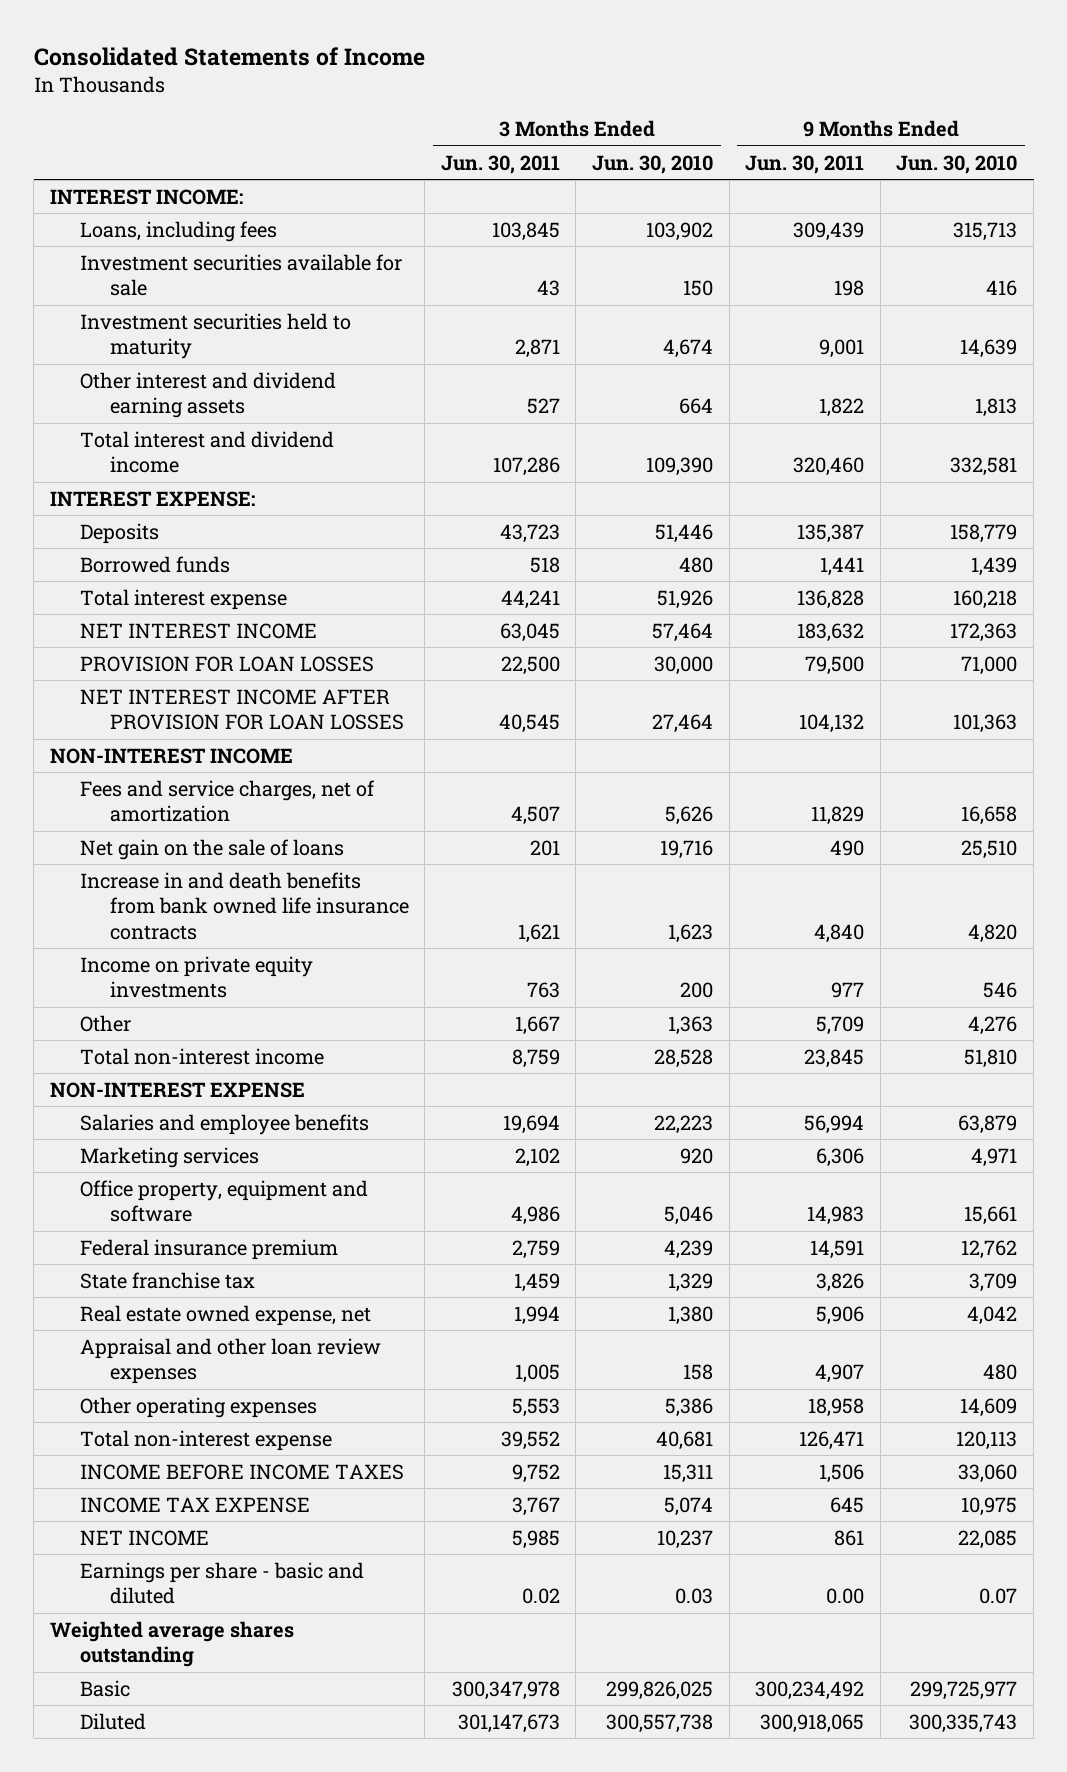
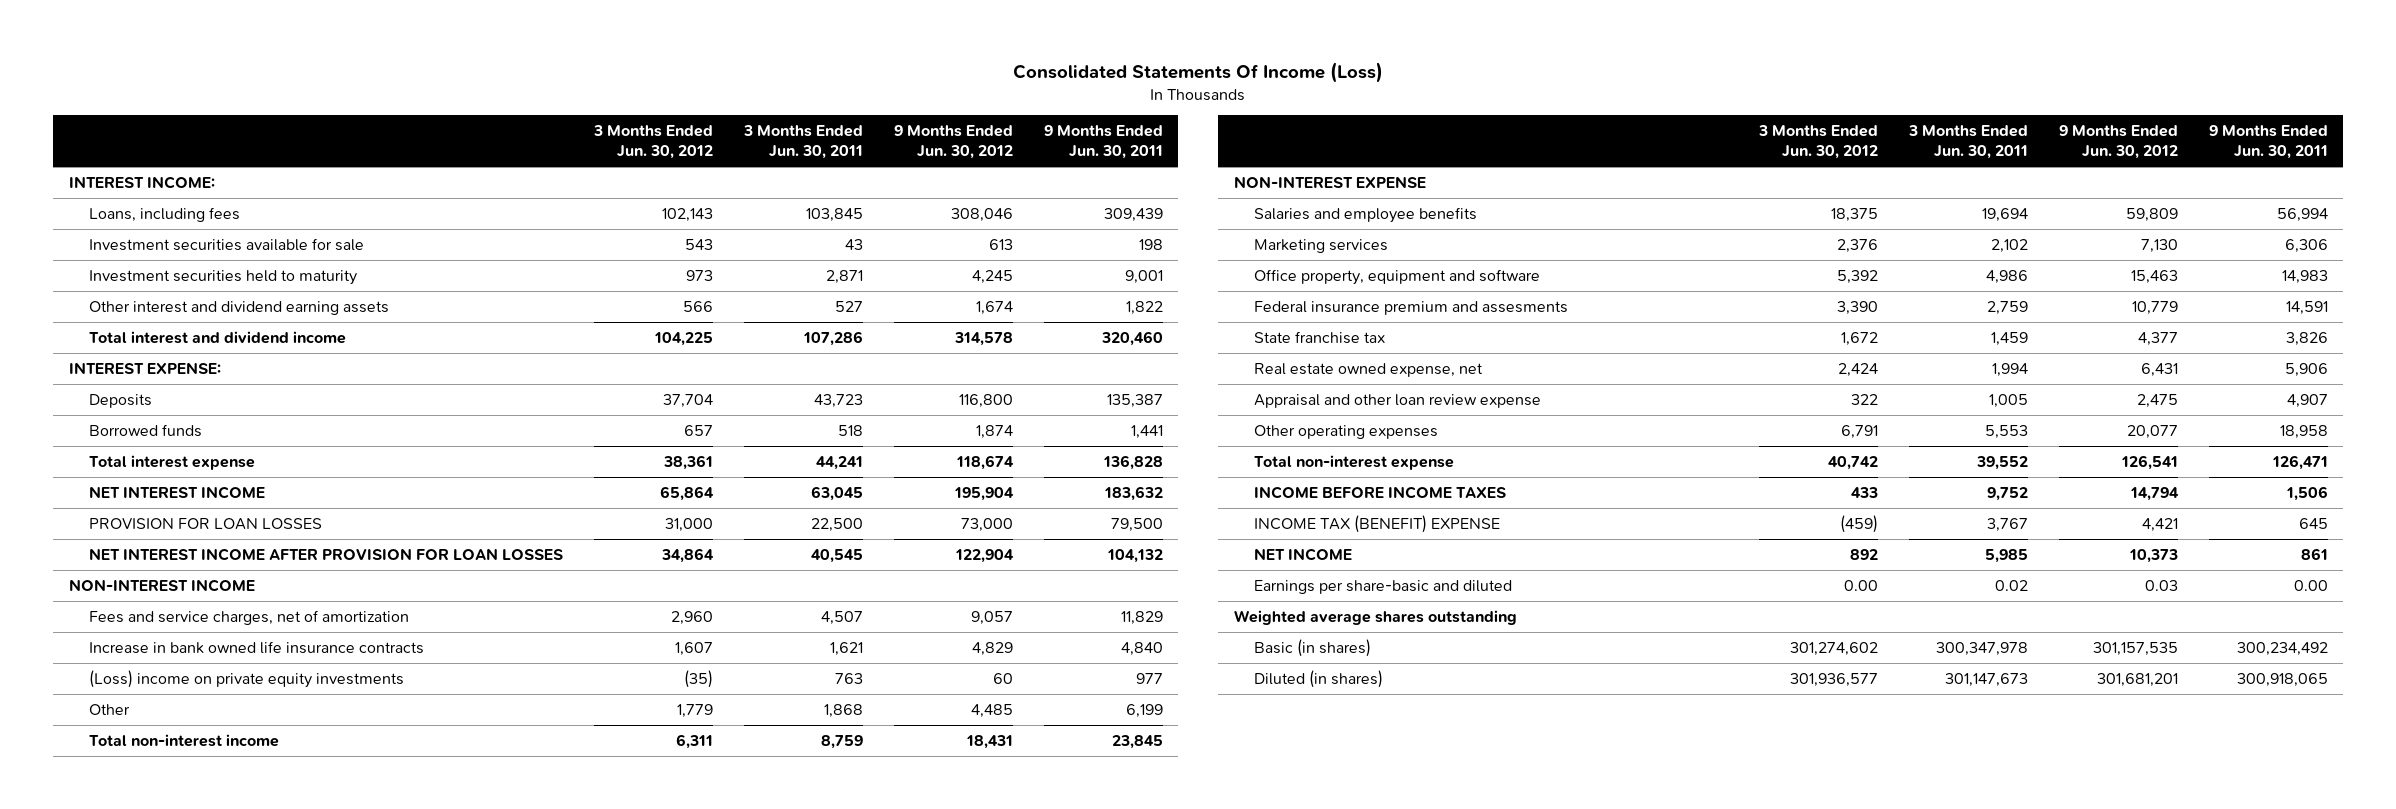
- Consolidated Statements of Income
+ Consolidated Statements Of Income (Loss)
- | 3 Months Ended Jun. 30, 2011 | 3 Months Ended Jun. 30, 2010 | 9 Months Ended Jun. 30, 2011 | 9 Months Ended Jun. 30, 2010
+ | 3 Months Ended Jun. 30, 2012 | 3 Months Ended Jun. 30, 2011 | 9 Months Ended Jun. 30, 2012 | 9 Months Ended Jun. 30, 2011
- Net gain on the sale of loans | 201 | 19,716 | 490 | 25,510
- Increase in and death benefits from bank owned life insurance contracts | 1,621 | 1,623 | 4,840 | 4,820
- Income on private equity investments | 763 | 200 | 977 | 546
- Other | 1,667 | 1,363 | 5,709 | 4,276
+ Increase in bank owned life insurance contracts | 1,607 | 1,621 | 4,829 | 4,840
+ (Loss) income on private equity investments | (35) | 763 | 60 | 977
+ Other | 1,779 | 1,868 | 4,485 | 6,199
- Federal insurance premium | 2,759 | 4,239 | 14,591 | 12,762
+ Federal insurance premium and assesments | 3,390 | 2,759 | 10,779 | 14,591
- Appraisal and other loan review expenses | 1,005 | 158 | 4,907 | 480
+ Appraisal and other loan review expense | 322 | 1,005 | 2,475 | 4,907
- INCOME TAX EXPENSE | 3,767 | 5,074 | 645 | 10,975
+ INCOME TAX (BENEFIT) EXPENSE | (459) | 3,767 | 4,421 | 645
- Earnings per share - basic and diluted | 0.02 | 0.03 | 0.00 | 0.07
+ Earnings per share-basic and diluted | 0.00 | 0.02 | 0.03 | 0.00
- Basic | 300,347,978 | 299,826,025 | 300,234,492 | 299,725,977
- Diluted | 301,147,673 | 300,557,738 | 300,918,065 | 300,335,743
+ Basic (in shares) | 301,274,602 | 300,347,978 | 301,157,535 | 300,234,492
+ Diluted (in shares) | 301,936,577 | 301,147,673 | 301,681,201 | 300,918,065

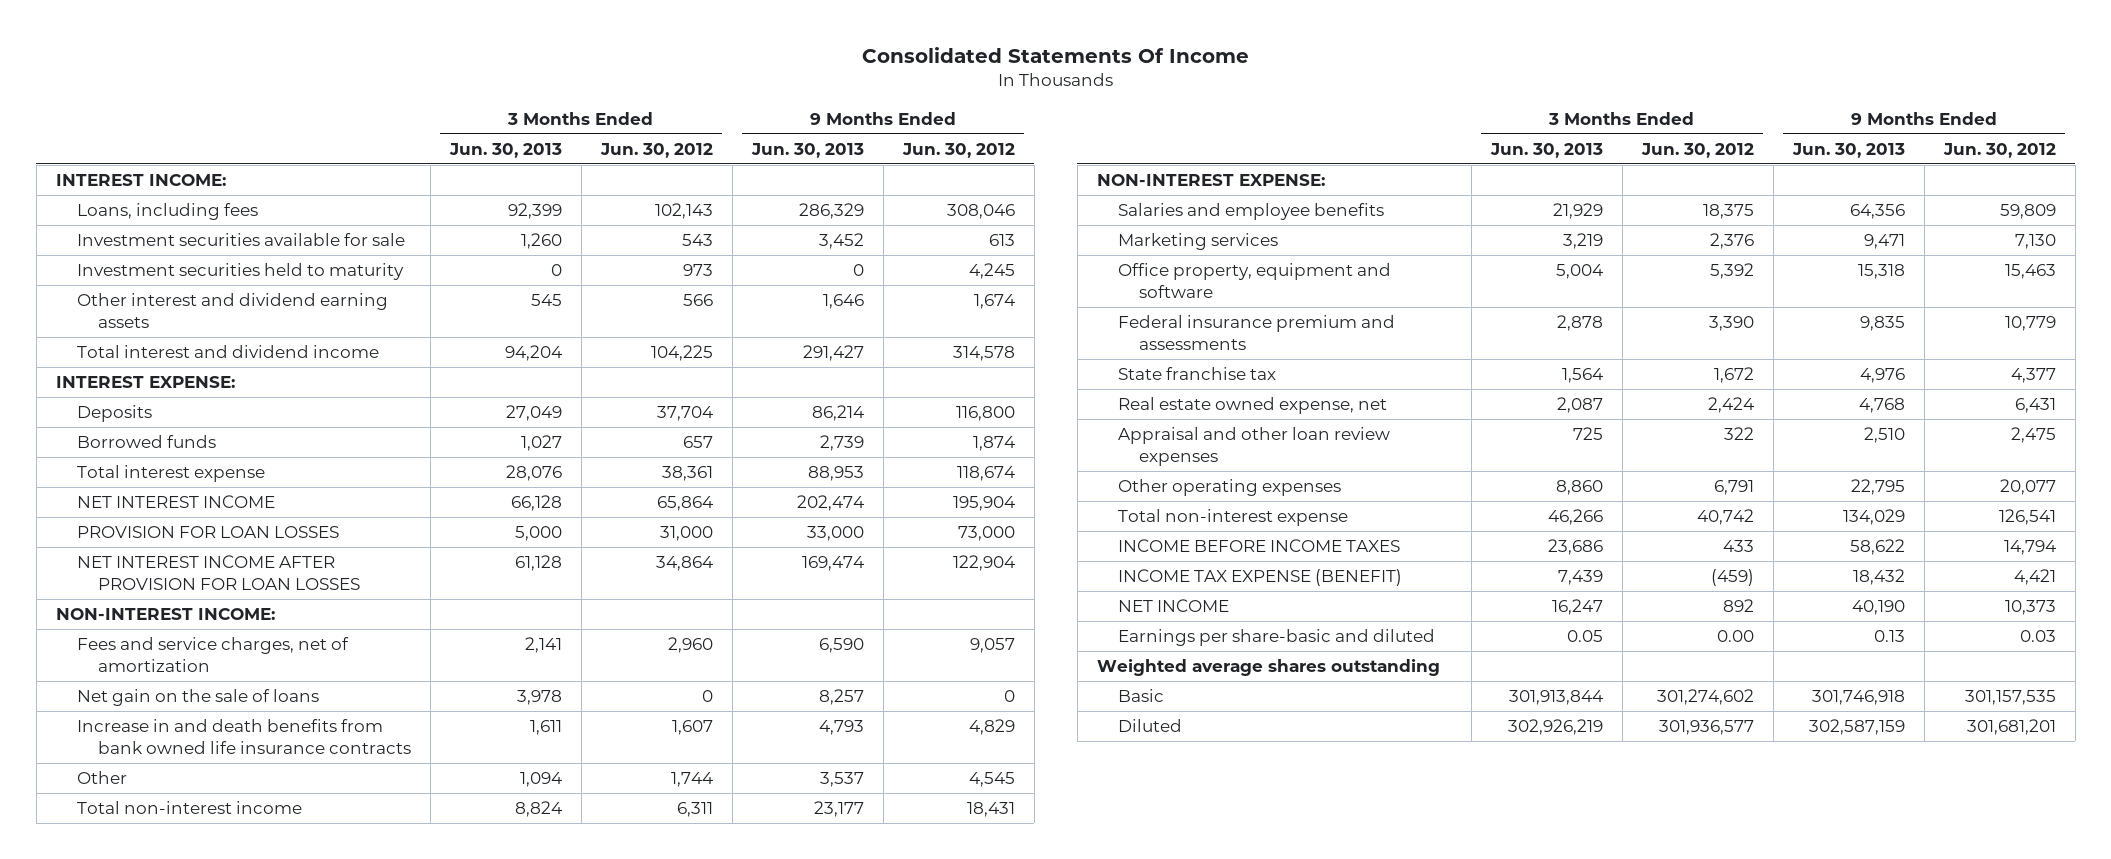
- Consolidated Statements Of Income (Loss)
+ Consolidated Statements Of Income
- | 3 Months Ended Jun. 30, 2012 | 3 Months Ended Jun. 30, 2011 | 9 Months Ended Jun. 30, 2012 | 9 Months Ended Jun. 30, 2011
+ | 3 Months Ended Jun. 30, 2013 | 3 Months Ended Jun. 30, 2012 | 9 Months Ended Jun. 30, 2013 | 9 Months Ended Jun. 30, 2012
- NON-INTEREST INCOME
+ NON-INTEREST INCOME:
- Increase in bank owned life insurance contracts | 1,607 | 1,621 | 4,829 | 4,840
- (Loss) income on private equity investments | (35) | 763 | 60 | 977
- Other | 1,779 | 1,868 | 4,485 | 6,199
+ Net gain on the sale of loans | 3,978 | 0 | 8,257 | 0
+ Increase in and death benefits from bank owned life insurance contracts | 1,611 | 1,607 | 4,793 | 4,829
+ Other | 1,094 | 1,744 | 3,537 | 4,545
- NON-INTEREST EXPENSE
+ NON-INTEREST EXPENSE:
- Federal insurance premium and assesments | 3,390 | 2,759 | 10,779 | 14,591
+ Federal insurance premium and assessments | 2,878 | 3,390 | 9,835 | 10,779
- Appraisal and other loan review expense | 322 | 1,005 | 2,475 | 4,907
+ Appraisal and other loan review expenses | 725 | 322 | 2,510 | 2,475
- INCOME TAX (BENEFIT) EXPENSE | (459) | 3,767 | 4,421 | 645
+ INCOME TAX EXPENSE (BENEFIT) | 7,439 | (459) | 18,432 | 4,421
- Basic (in shares) | 301,274,602 | 300,347,978 | 301,157,535 | 300,234,492
- Diluted (in shares) | 301,936,577 | 301,147,673 | 301,681,201 | 300,918,065
+ Basic | 301,913,844 | 301,274,602 | 301,746,918 | 301,157,535
+ Diluted | 302,926,219 | 301,936,577 | 302,587,159 | 301,681,201

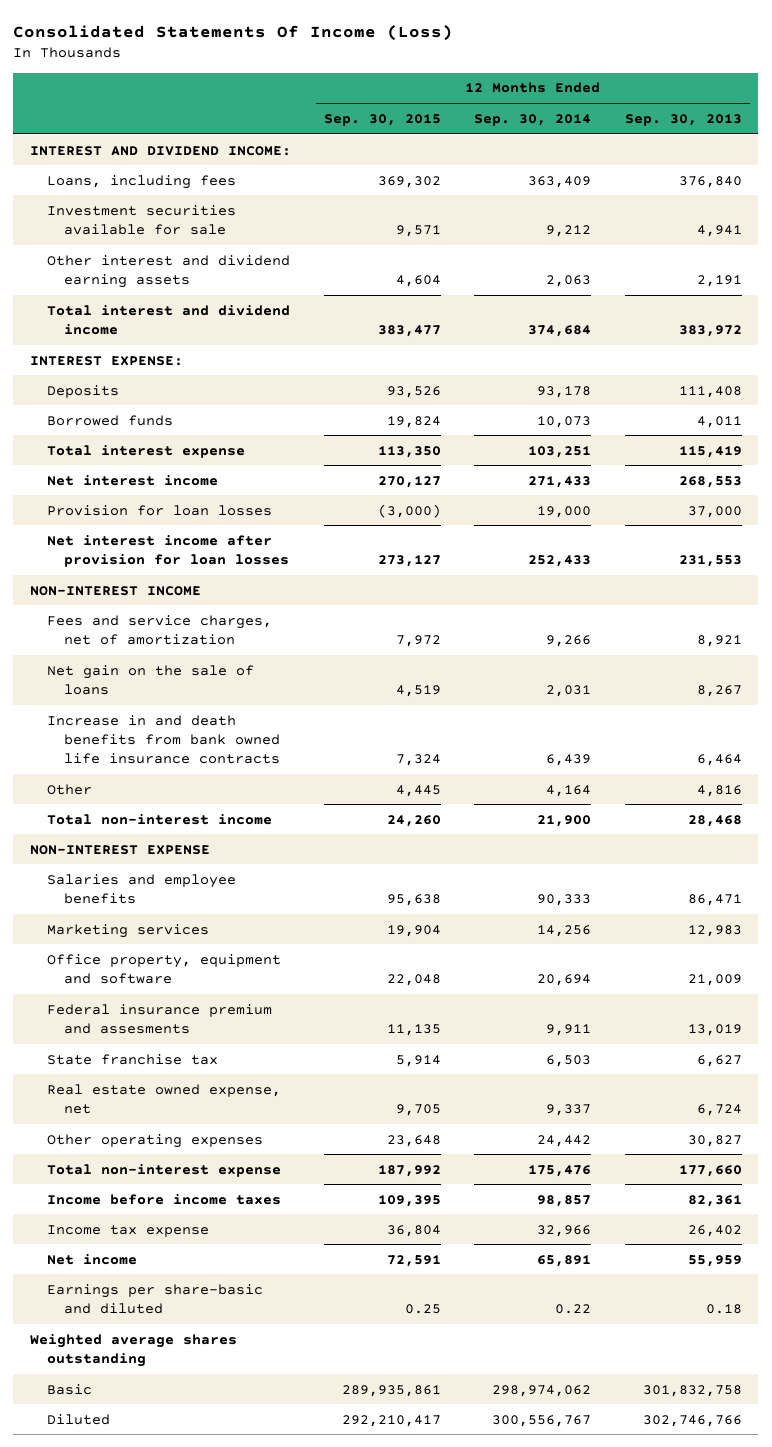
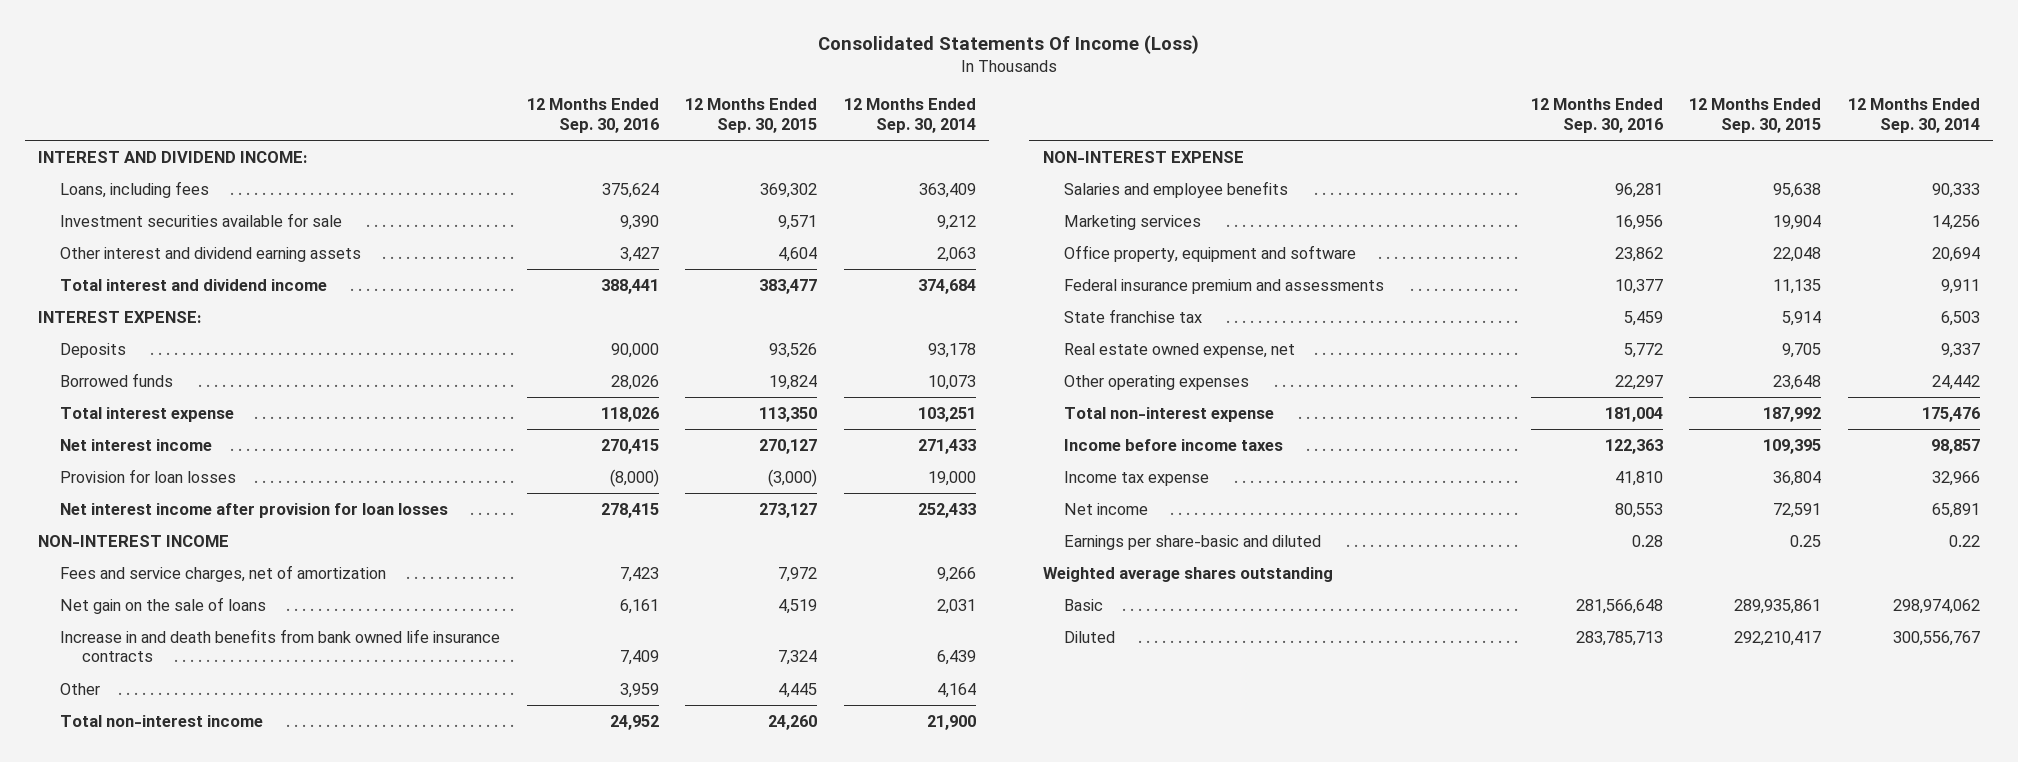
- | 12 Months Ended Sep. 30, 2015 | 12 Months Ended Sep. 30, 2014 | 12 Months Ended Sep. 30, 2013
+ | 12 Months Ended Sep. 30, 2016 | 12 Months Ended Sep. 30, 2015 | 12 Months Ended Sep. 30, 2014
- Federal insurance premium and assesments | 11,135 | 9,911 | 13,019
+ Federal insurance premium and assessments | 10,377 | 11,135 | 9,911

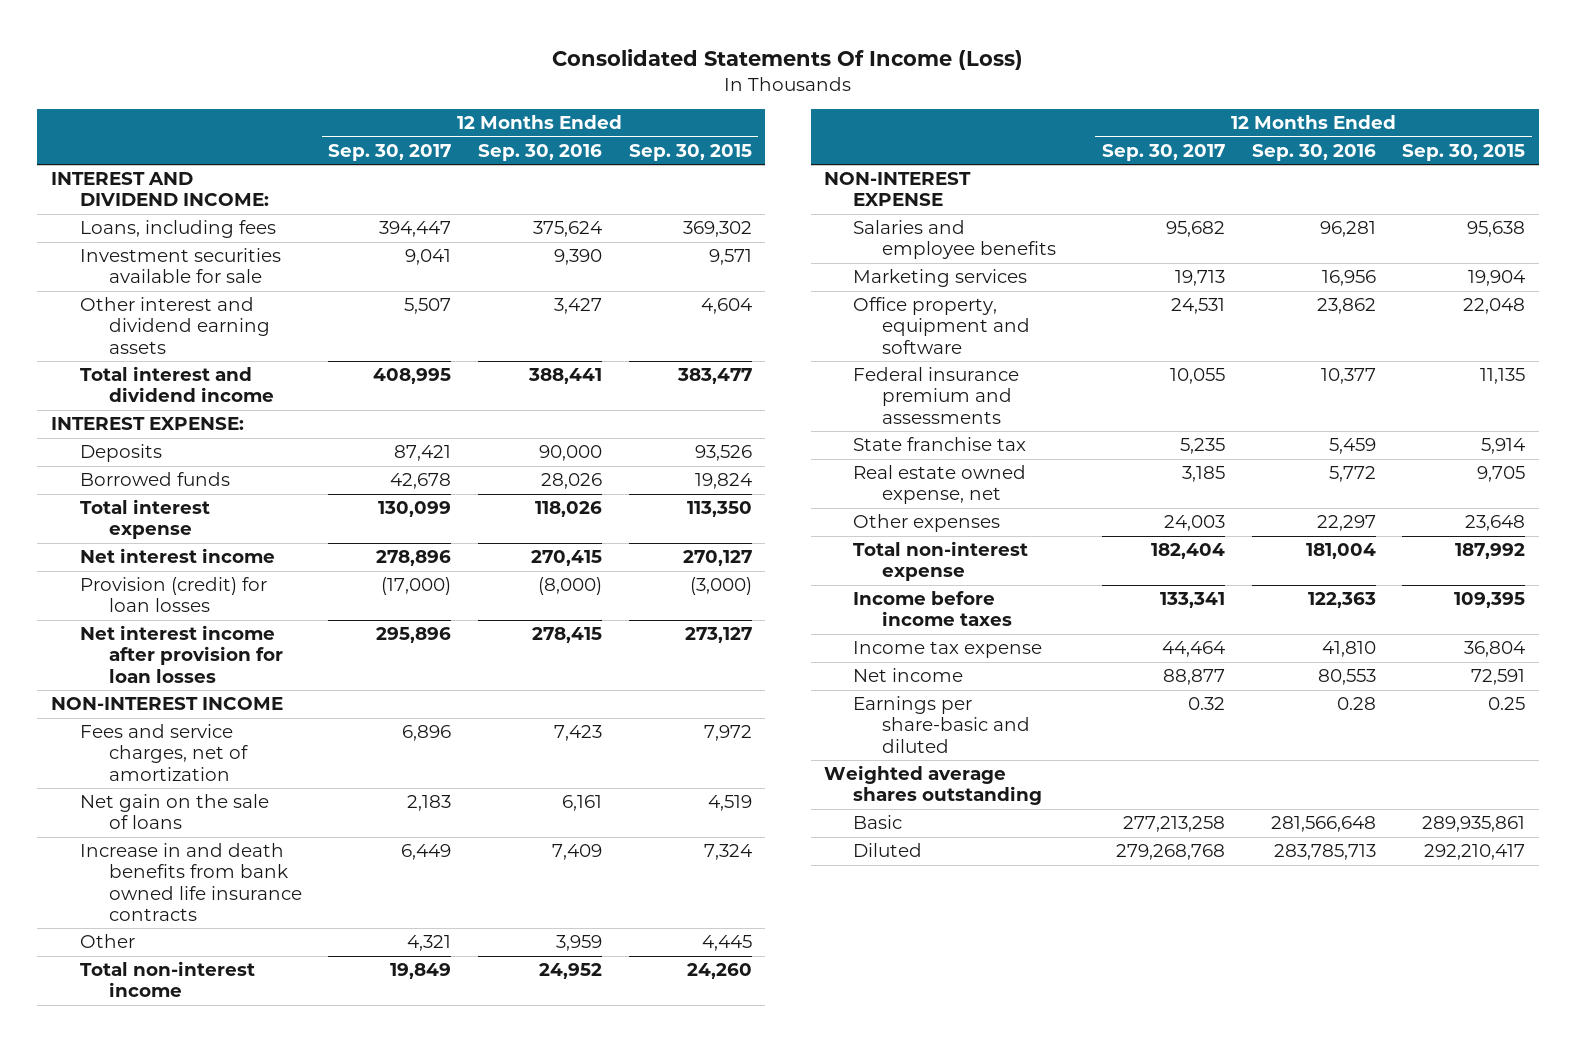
- | 12 Months Ended Sep. 30, 2016 | 12 Months Ended Sep. 30, 2015 | 12 Months Ended Sep. 30, 2014
+ | 12 Months Ended Sep. 30, 2017 | 12 Months Ended Sep. 30, 2016 | 12 Months Ended Sep. 30, 2015
- Provision for loan losses | (8,000) | (3,000) | 19,000
+ Provision (credit) for loan losses | (17,000) | (8,000) | (3,000)
- Other operating expenses | 22,297 | 23,648 | 24,442
+ Other expenses | 24,003 | 22,297 | 23,648

